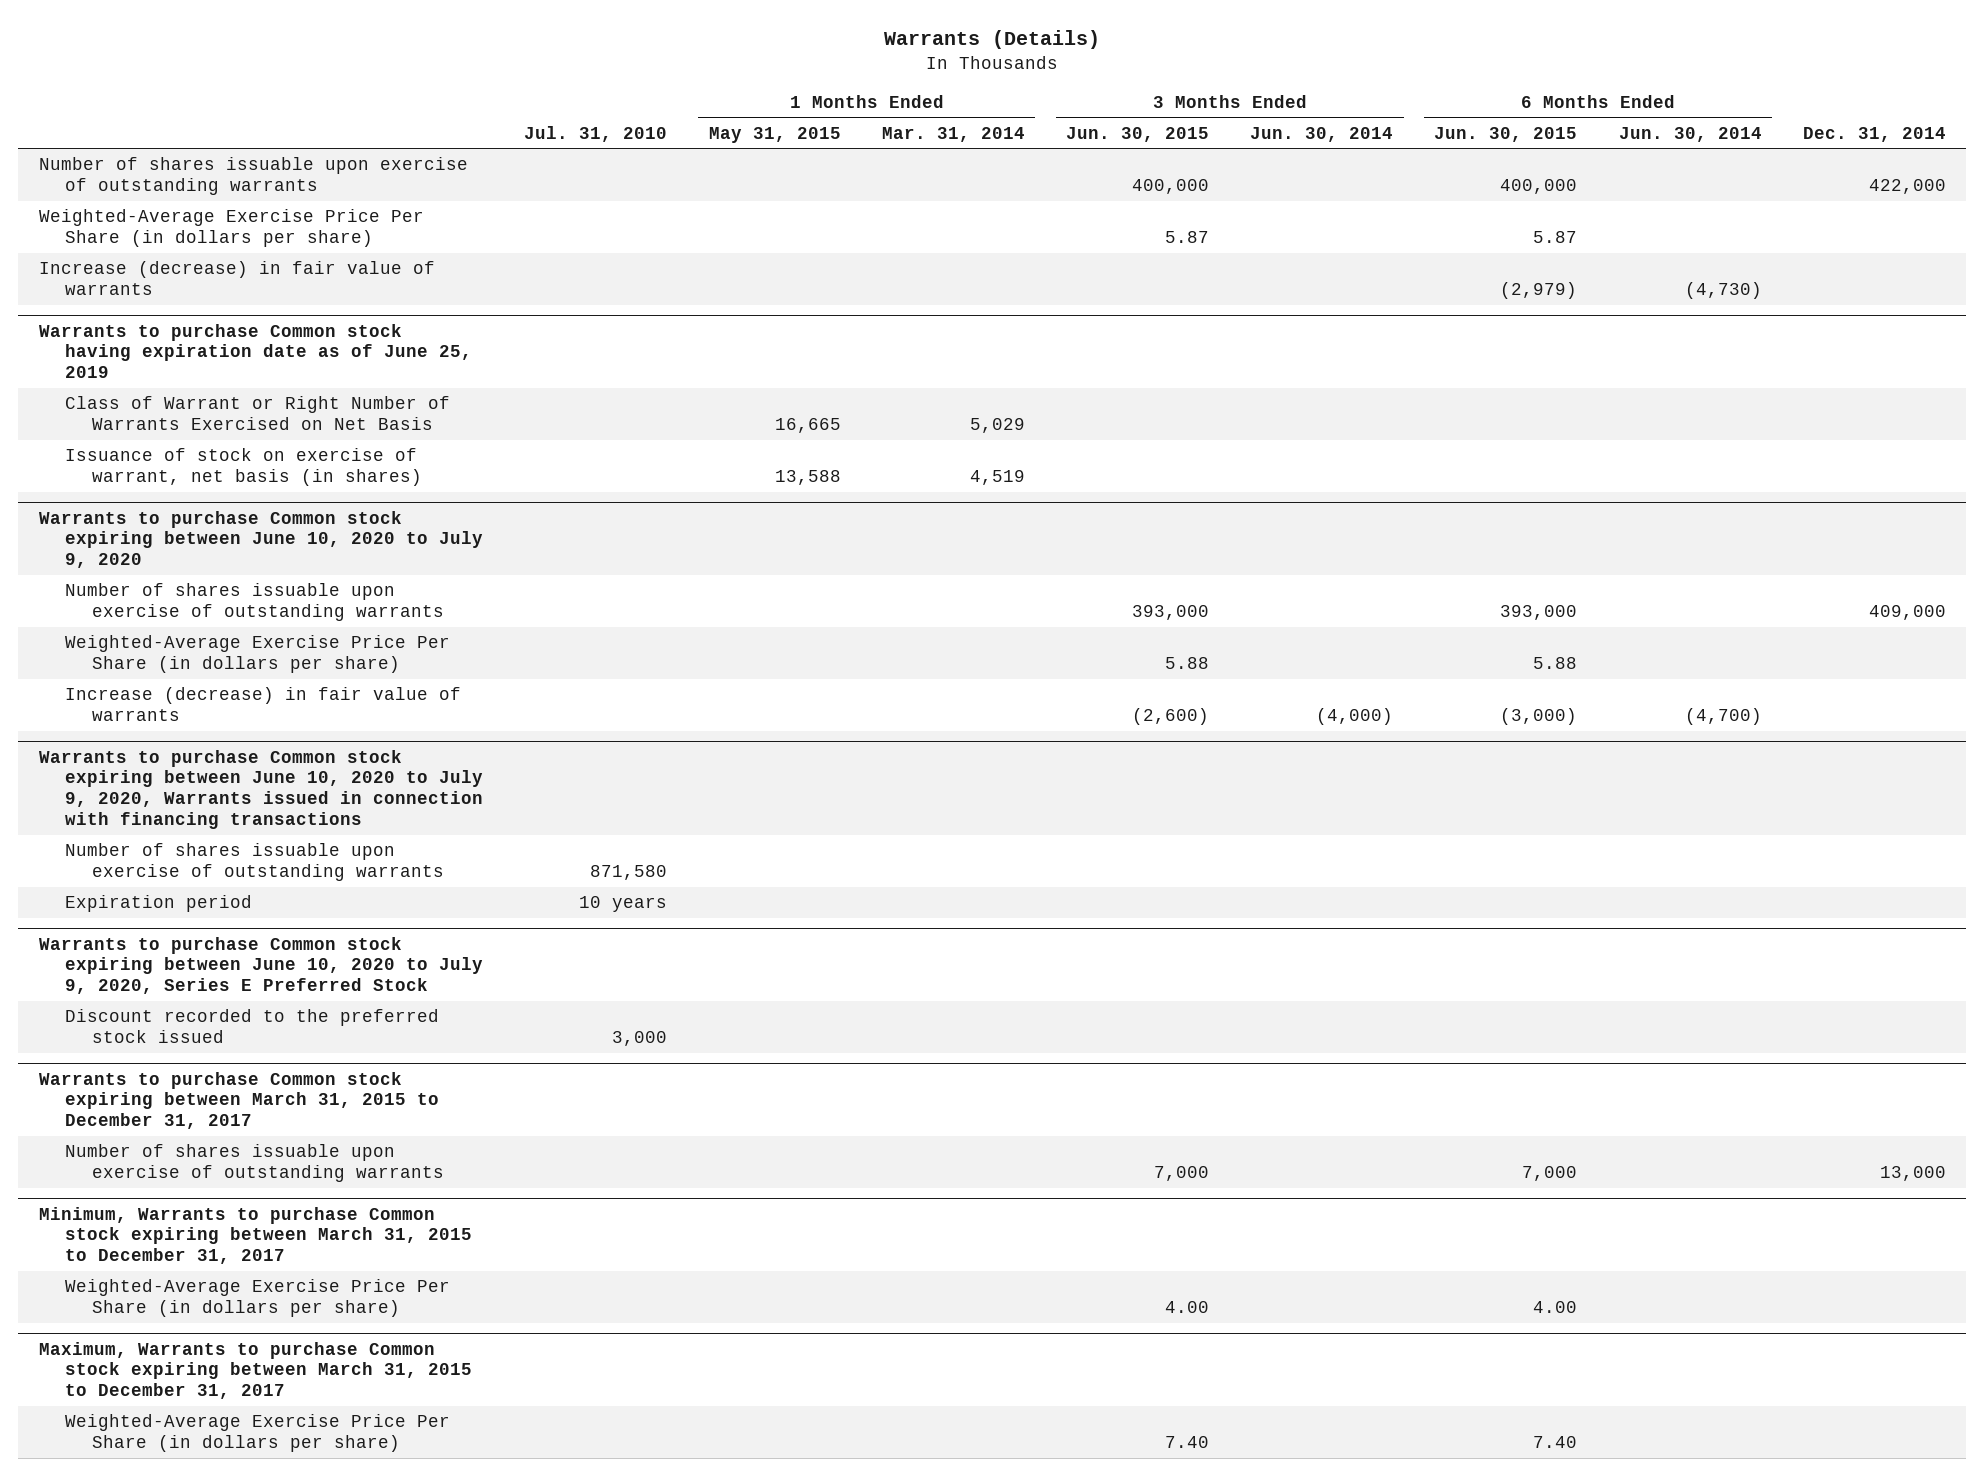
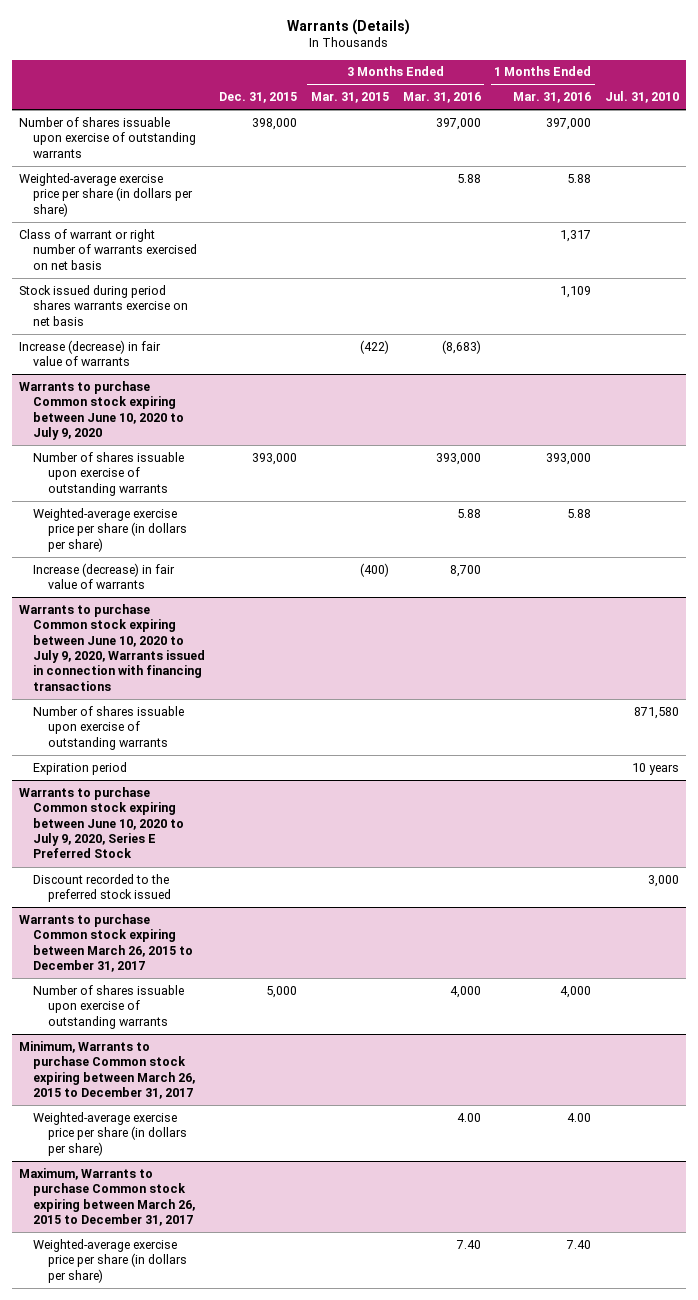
- | Jul. 31, 2010 | 1 Months Ended May 31, 2015 | 1 Months Ended Mar. 31, 2014 | 3 Months Ended Jun. 30, 2015 | 3 Months Ended Jun. 30, 2014 | 6 Months Ended Jun. 30, 2015 | 6 Months Ended Jun. 30, 2014 | Dec. 31, 2014
+ | Dec. 31, 2015 | 3 Months Ended Mar. 31, 2015 | 3 Months Ended Mar. 31, 2016 | 1 Months Ended Mar. 31, 2016 | Jul. 31, 2010
- Weighted-Average Exercise Price Per Share (in dollars per share) | | | | 5.87 | | 5.87 | |
+ Weighted-average exercise price per share (in dollars per share) | | | 5.88 | 5.88 |
+ Class of warrant or right number of warrants exercised on net basis | | | | 1,317 |
+ Stock issued during period shares warrants exercise on net basis | | | | 1,109 |
- Warrants to purchase Common stock having expiration date as of June 25, 2019
- Class of Warrant or Right Number of Warrants Exercised on Net Basis | | 16,665 | 5,029 | | | | |
- Issuance of stock on exercise of warrant, net basis (in shares) | | 13,588 | 4,519 | | | | |
@ Warrants to purchase Common stock expiring between June 10, 2020 to July 9, 2020
- Weighted-Average Exercise Price Per Share (in dollars per share) | | | | 5.88 | | 5.88 | |
+ Weighted-average exercise price per share (in dollars per share) | | | 5.88 | 5.88 |
- Warrants to purchase Common stock expiring between March 31, 2015 to December 31, 2017
+ Warrants to purchase Common stock expiring between March 26, 2015 to December 31, 2017
- Minimum, Warrants to purchase Common stock expiring between March 31, 2015 to December 31, 2017
- Weighted-Average Exercise Price Per Share (in dollars per share) | | | | 4.00 | | 4.00 | |
- Maximum, Warrants to purchase Common stock expiring between March 31, 2015 to December 31, 2017
- Weighted-Average Exercise Price Per Share (in dollars per share) | | | | 7.40 | | 7.40 | |
+ Minimum, Warrants to purchase Common stock expiring between March 26, 2015 to December 31, 2017
+ Weighted-average exercise price per share (in dollars per share) | | | 4.00 | 4.00 |
+ Maximum, Warrants to purchase Common stock expiring between March 26, 2015 to December 31, 2017
+ Weighted-average exercise price per share (in dollars per share) | | | 7.40 | 7.40 |

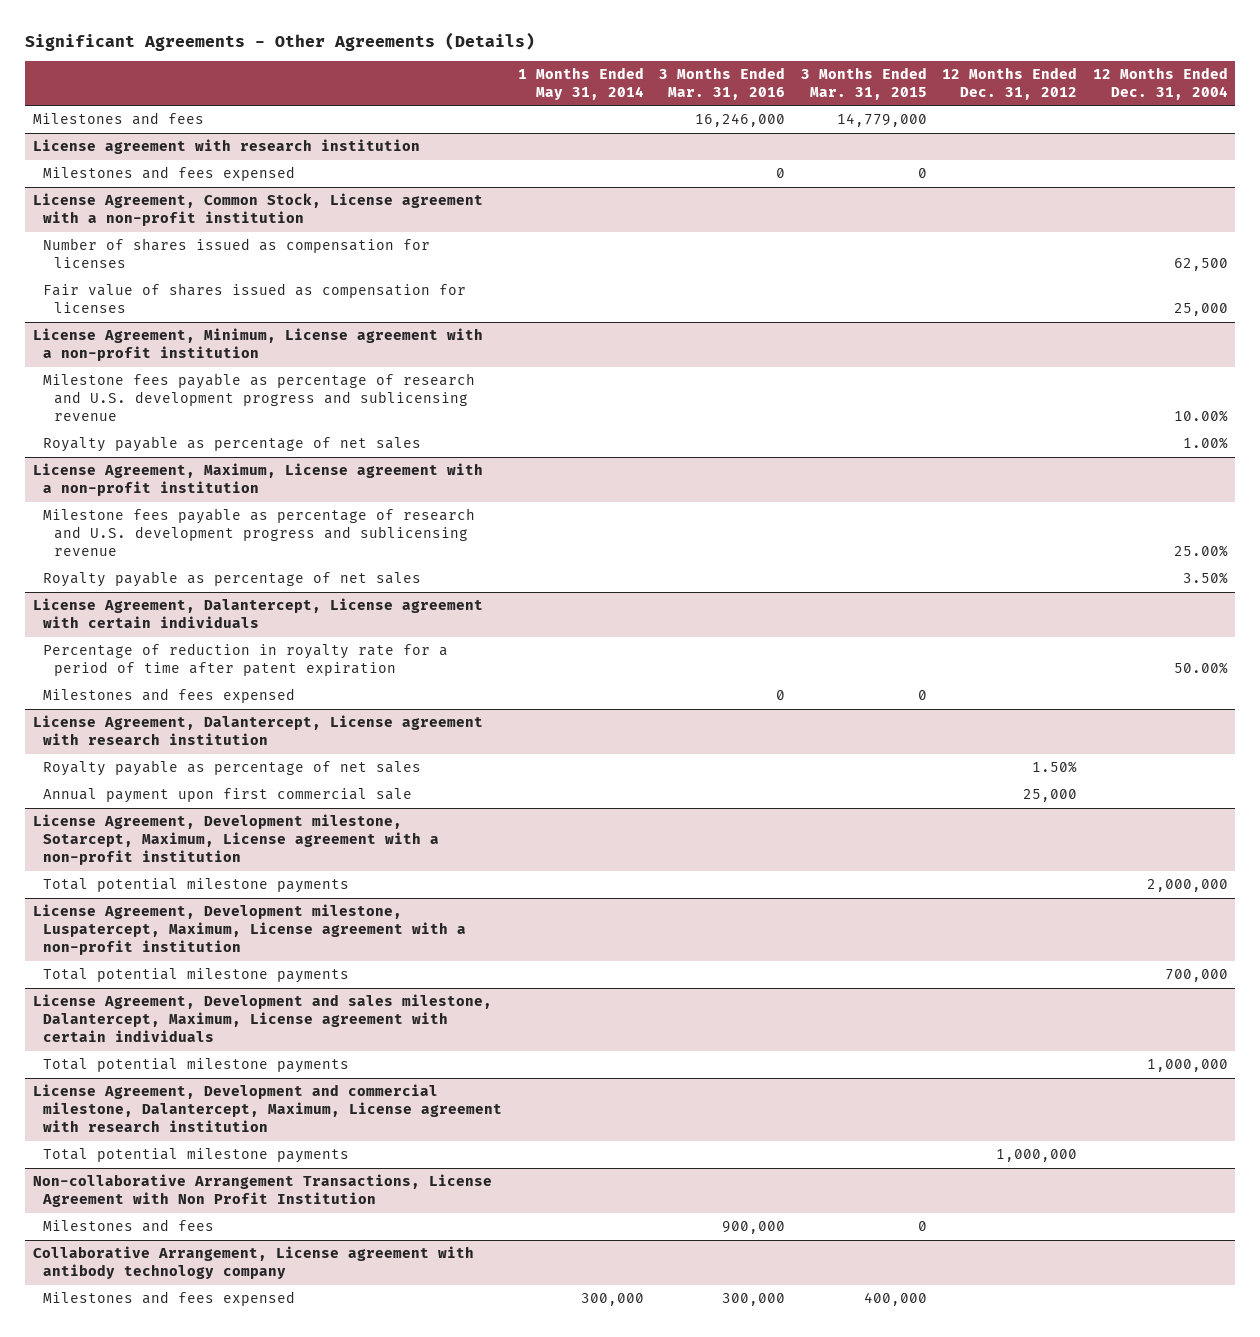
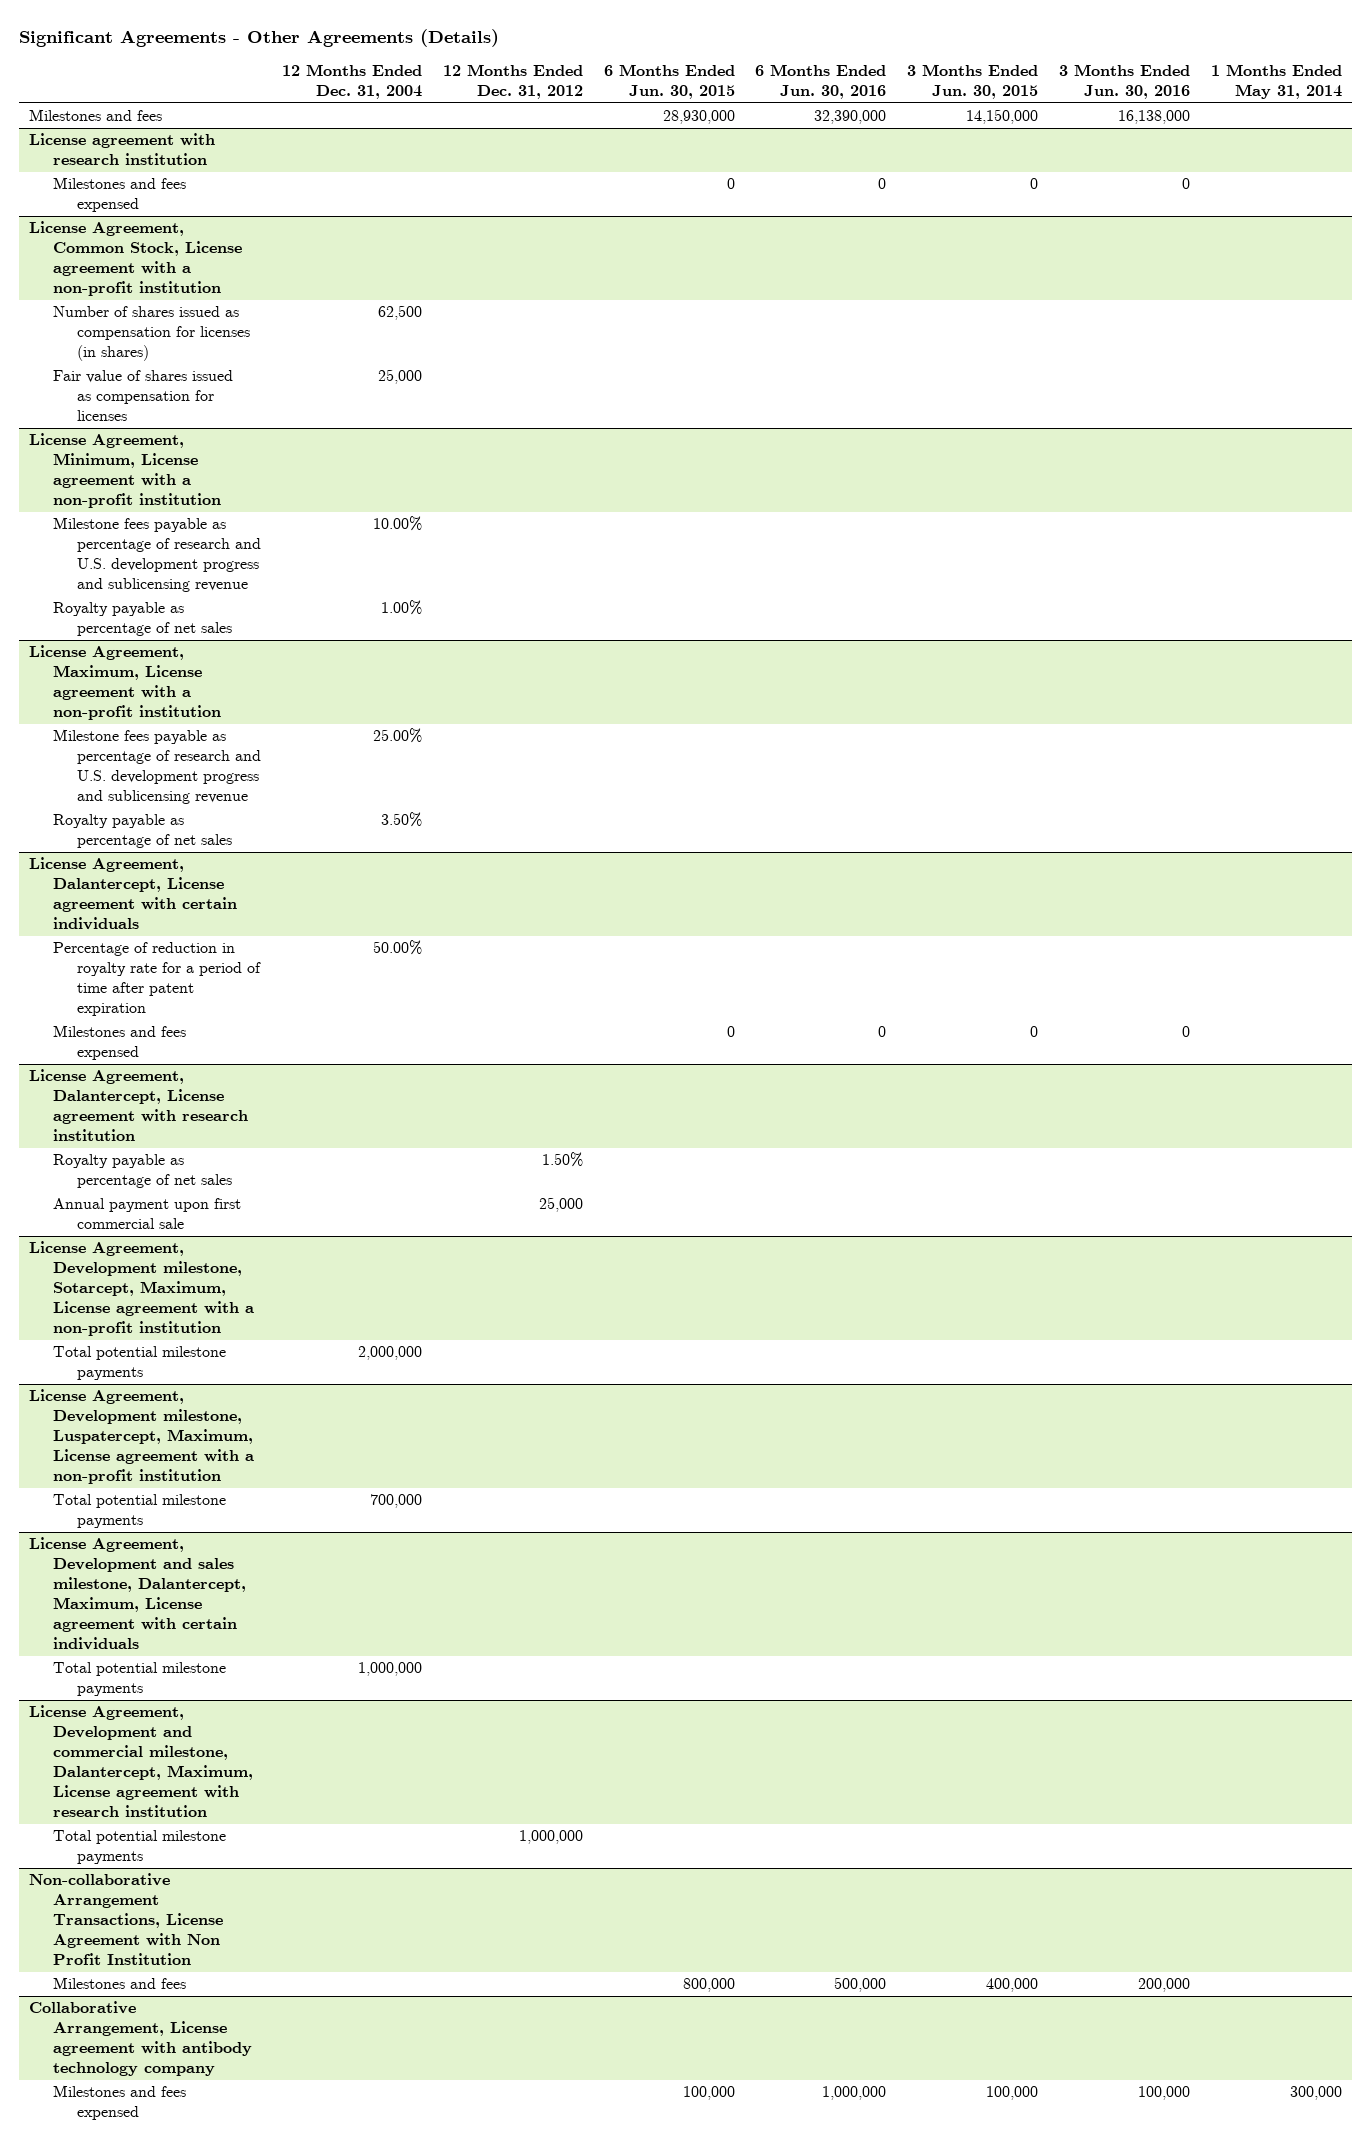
- | 1 Months Ended May 31, 2014 | 3 Months Ended Mar. 31, 2016 | 3 Months Ended Mar. 31, 2015 | 12 Months Ended Dec. 31, 2012 | 12 Months Ended Dec. 31, 2004
+ | 12 Months Ended Dec. 31, 2004 | 12 Months Ended Dec. 31, 2012 | 6 Months Ended Jun. 30, 2015 | 6 Months Ended Jun. 30, 2016 | 3 Months Ended Jun. 30, 2015 | 3 Months Ended Jun. 30, 2016 | 1 Months Ended May 31, 2014
@ License Agreement, Common Stock, License agreement with a non-profit institution
- Number of shares issued as compensation for licenses | | | | | 62,500
+ Number of shares issued as compensation for licenses (in shares) | 62,500 | | | | | |

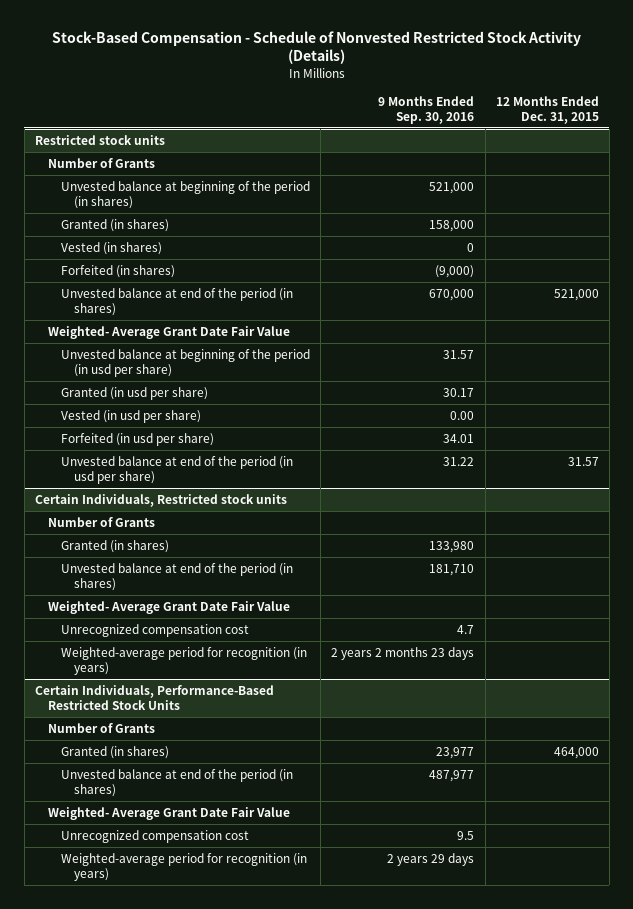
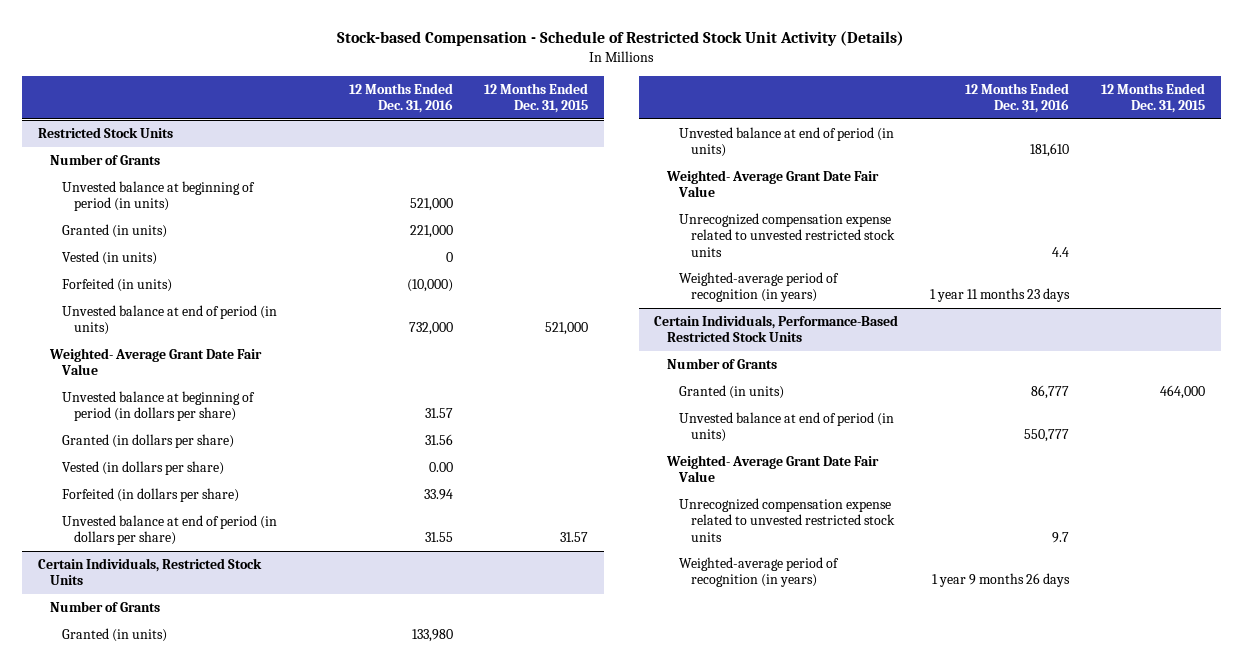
- Stock-Based Compensation - Schedule of Nonvested Restricted Stock Activity (Details)
+ Stock-based Compensation - Schedule of Restricted Stock Unit Activity (Details)
- | 9 Months Ended Sep. 30, 2016 | 12 Months Ended Dec. 31, 2015
+ | 12 Months Ended Dec. 31, 2016 | 12 Months Ended Dec. 31, 2015
- Restricted stock units
+ Restricted Stock Units
- Unvested balance at beginning of the period (in shares) | 521,000 |
- Granted (in shares) | 158,000 |
- Vested (in shares) | 0 |
- Forfeited (in shares) | (9,000) |
- Unvested balance at end of the period (in shares) | 670,000 | 521,000
+ Unvested balance at beginning of period (in units) | 521,000 |
+ Granted (in units) | 221,000 |
+ Vested (in units) | 0 |
+ Forfeited (in units) | (10,000) |
+ Unvested balance at end of period (in units) | 732,000 | 521,000
- Unvested balance at beginning of the period (in usd per share) | 31.57 |
- Granted (in usd per share) | 30.17 |
- Vested (in usd per share) | 0.00 |
- Forfeited (in usd per share) | 34.01 |
- Unvested balance at end of the period (in usd per share) | 31.22 | 31.57
- Certain Individuals, Restricted stock units
+ Unvested balance at beginning of period (in dollars per share) | 31.57 |
+ Granted (in dollars per share) | 31.56 |
+ Vested (in dollars per share) | 0.00 |
+ Forfeited (in dollars per share) | 33.94 |
+ Unvested balance at end of period (in dollars per share) | 31.55 | 31.57
+ Certain Individuals, Restricted Stock Units
- Granted (in shares) | 133,980 |
- Unvested balance at end of the period (in shares) | 181,710 |
+ Granted (in units) | 133,980 |
+ Unvested balance at end of period (in units) | 181,610 |
- Unrecognized compensation cost | 4.7 |
- Weighted-average period for recognition (in years) | 2 years 2 months 23 days |
+ Unrecognized compensation expense related to unvested restricted stock units | 4.4 |
+ Weighted-average period of recognition (in years) | 1 year 11 months 23 days |
@ Certain Individuals, Performance-Based Restricted Stock Units
- Granted (in shares) | 23,977 | 464,000
- Unvested balance at end of the period (in shares) | 487,977 |
+ Granted (in units) | 86,777 | 464,000
+ Unvested balance at end of period (in units) | 550,777 |
- Unrecognized compensation cost | 9.5 |
- Weighted-average period for recognition (in years) | 2 years 29 days |
+ Unrecognized compensation expense related to unvested restricted stock units | 9.7 |
+ Weighted-average period of recognition (in years) | 1 year 9 months 26 days |

